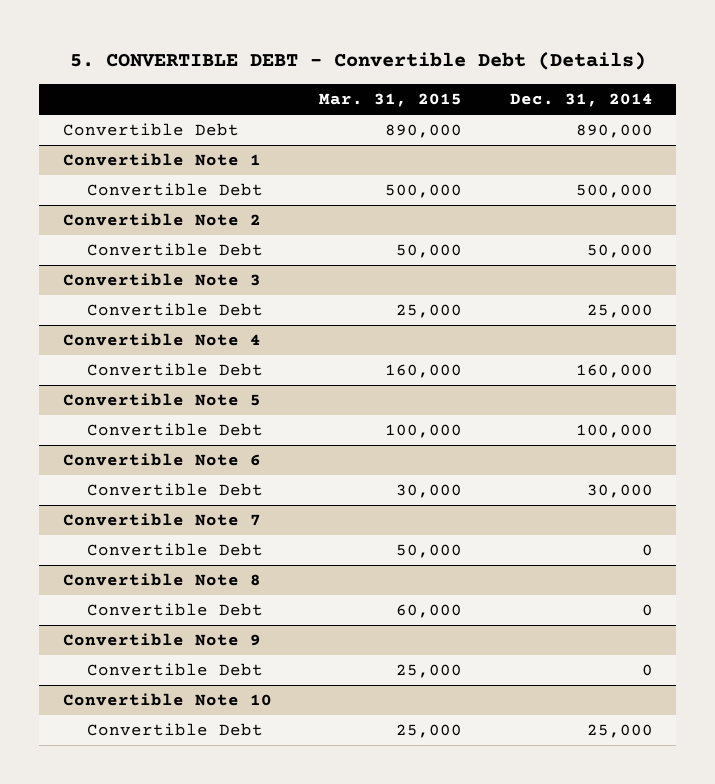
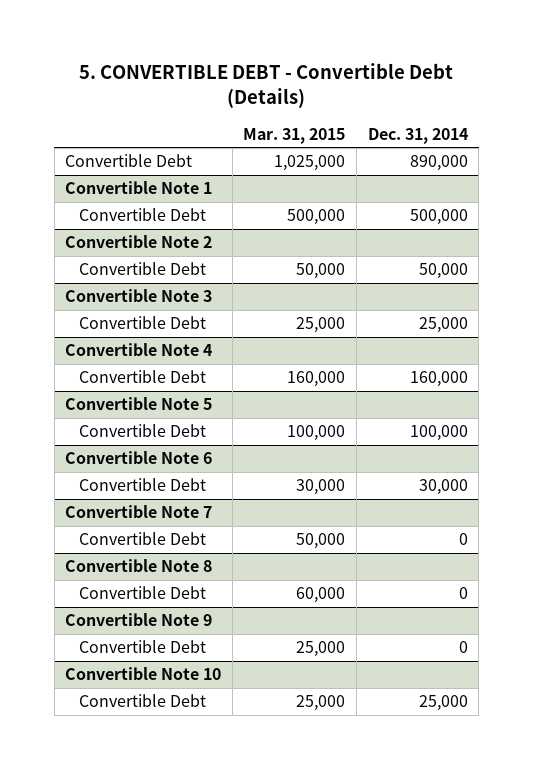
- Convertible Debt | 890,000 | 890,000
+ Convertible Debt | 1,025,000 | 890,000

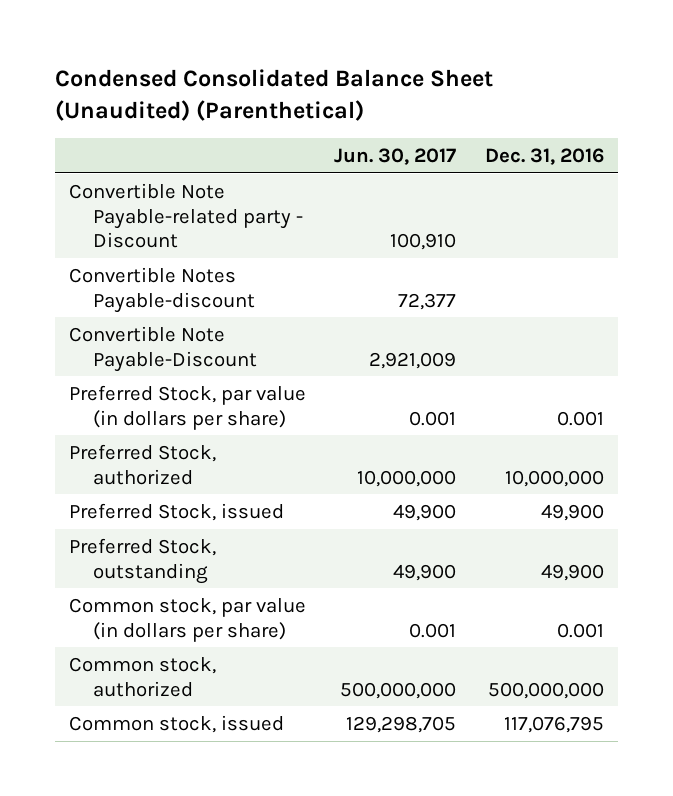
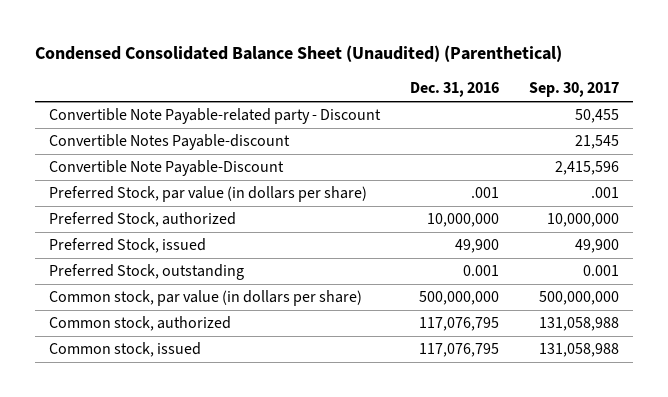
- | Jun. 30, 2017 | Dec. 31, 2016
+ | Dec. 31, 2016 | Sep. 30, 2017
- Preferred Stock, par value (in dollars per share) | 0.001 | 0.001
+ Preferred Stock, par value (in dollars per share) | .001 | .001
- Preferred Stock, outstanding | 49,900 | 49,900
- Common stock, par value (in dollars per share) | 0.001 | 0.001
- Common stock, authorized | 500,000,000 | 500,000,000
+ Preferred Stock, outstanding | 0.001 | 0.001
+ Common stock, par value (in dollars per share) | 500,000,000 | 500,000,000
+ Common stock, authorized | 117,076,795 | 131,058,988

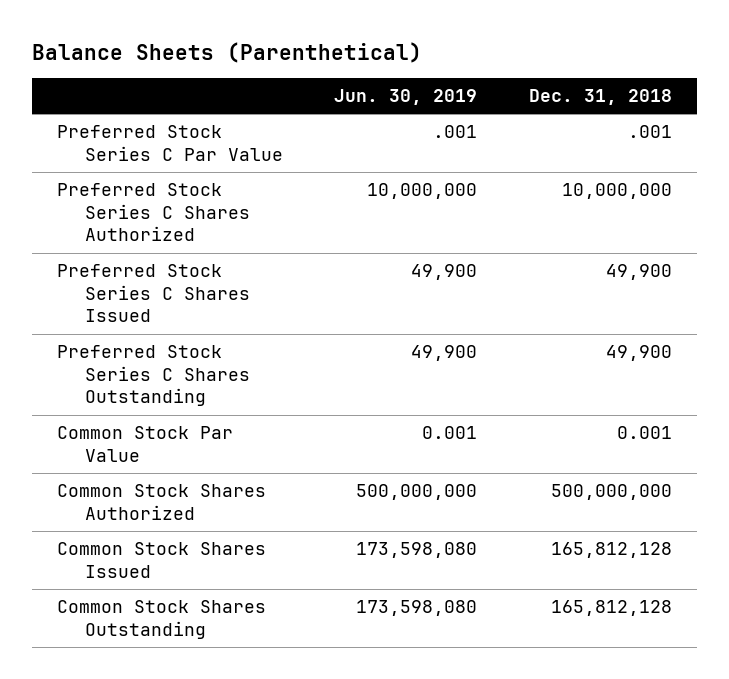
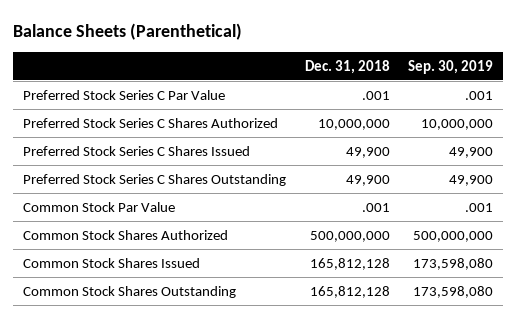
- | Jun. 30, 2019 | Dec. 31, 2018
+ | Dec. 31, 2018 | Sep. 30, 2019
- Common Stock Par Value | 0.001 | 0.001
+ Common Stock Par Value | .001 | .001

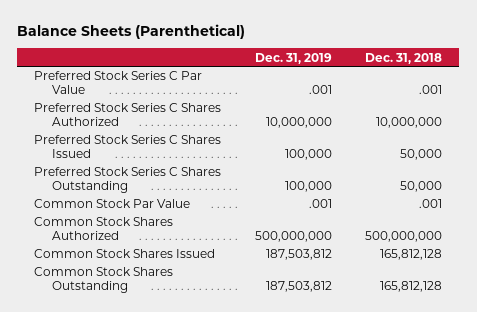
- | Dec. 31, 2018 | Sep. 30, 2019
+ | Dec. 31, 2019 | Dec. 31, 2018
- Preferred Stock Series C Shares Issued | 49,900 | 49,900
- Preferred Stock Series C Shares Outstanding | 49,900 | 49,900
+ Preferred Stock Series C Shares Issued | 100,000 | 50,000
+ Preferred Stock Series C Shares Outstanding | 100,000 | 50,000

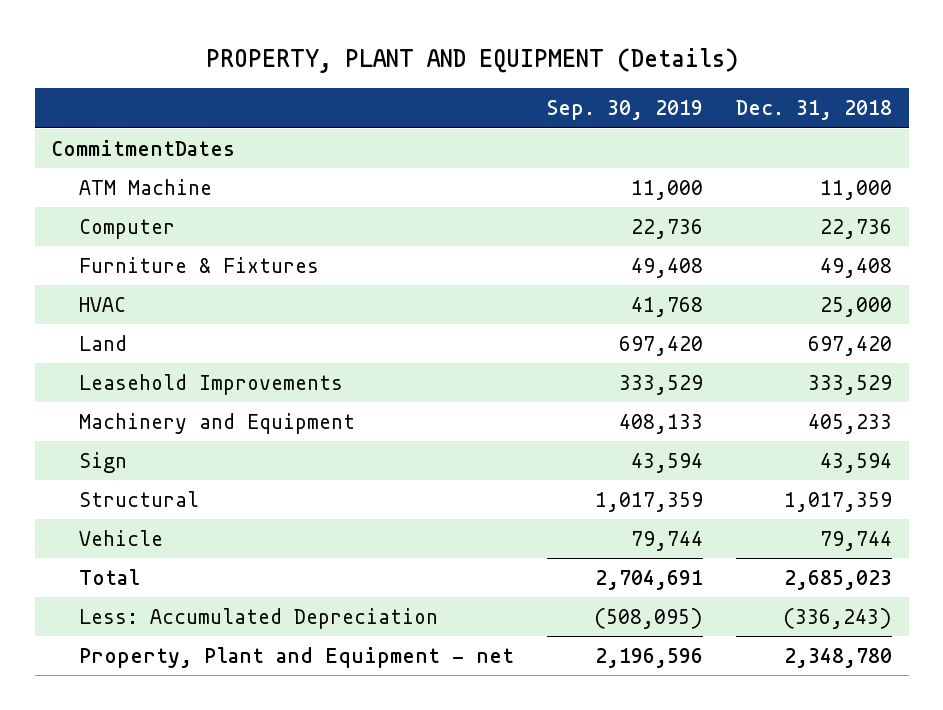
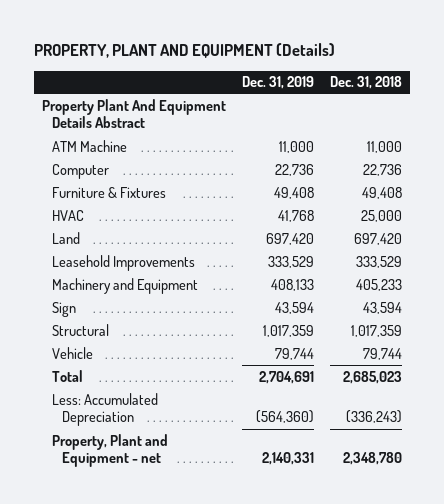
- | Sep. 30, 2019 | Dec. 31, 2018
+ | Dec. 31, 2019 | Dec. 31, 2018
- CommitmentDates
+ Property Plant And Equipment Details Abstract

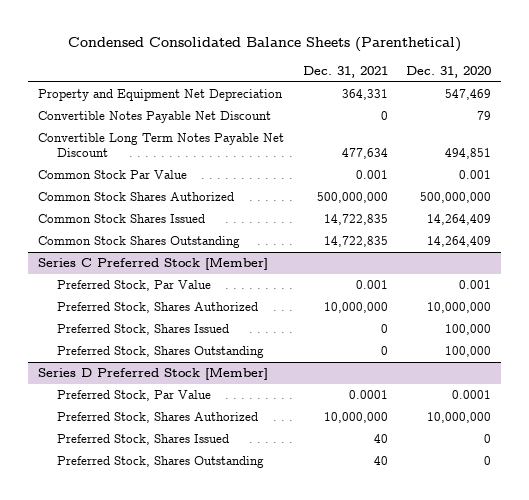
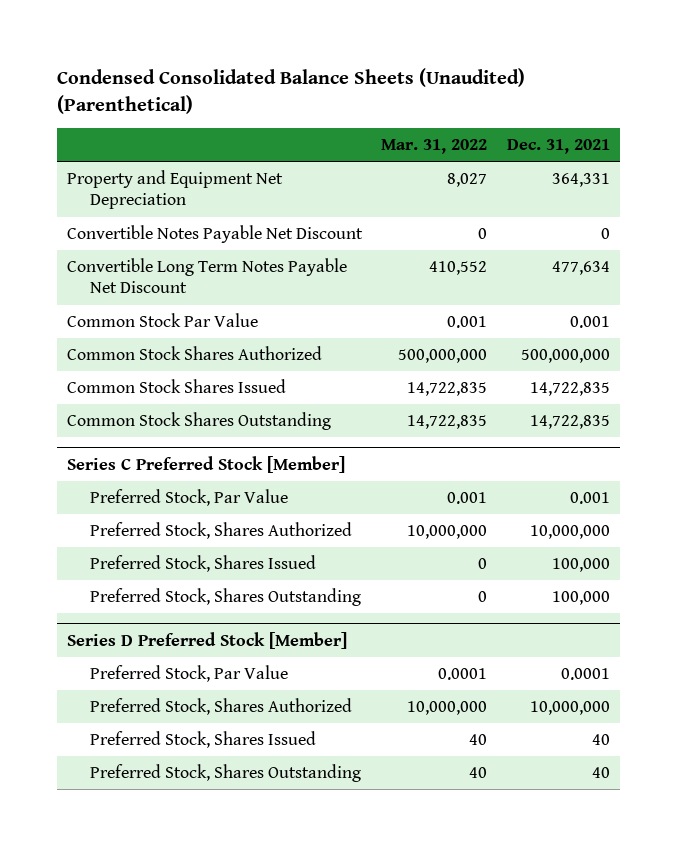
- Condensed Consolidated Balance Sheets (Parenthetical)
+ Condensed Consolidated Balance Sheets (Unaudited) (Parenthetical)
- | Dec. 31, 2021 | Dec. 31, 2020
+ | Mar. 31, 2022 | Dec. 31, 2021
@ Series C Preferred Stock [Member]
- Preferred Stock, Shares Issued | 0 | 100,000
- Preferred Stock, Shares Outstanding | 0 | 100,000
+ Preferred Stock, Shares Issued | 0 | 100,000
+ Preferred Stock, Shares Outstanding | 0 | 100,000

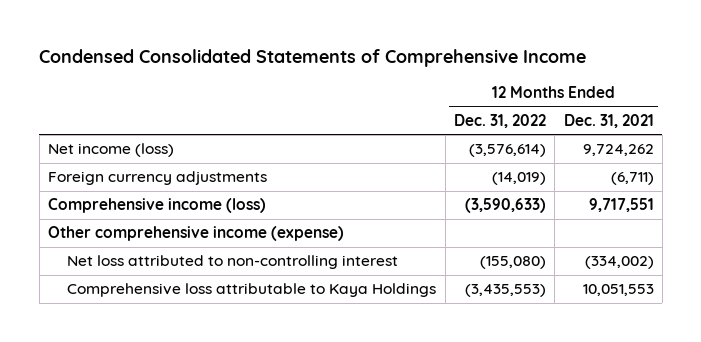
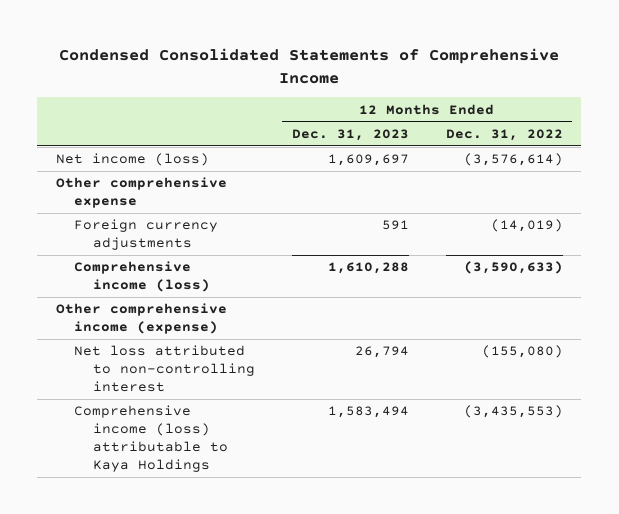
- | 12 Months Ended Dec. 31, 2022 | 12 Months Ended Dec. 31, 2021
+ | 12 Months Ended Dec. 31, 2023 | 12 Months Ended Dec. 31, 2022
+ Other comprehensive expense
- Comprehensive loss attributable to Kaya Holdings | (3,435,553) | 10,051,553
+ Comprehensive income (loss) attributable to Kaya Holdings | 1,583,494 | (3,435,553)

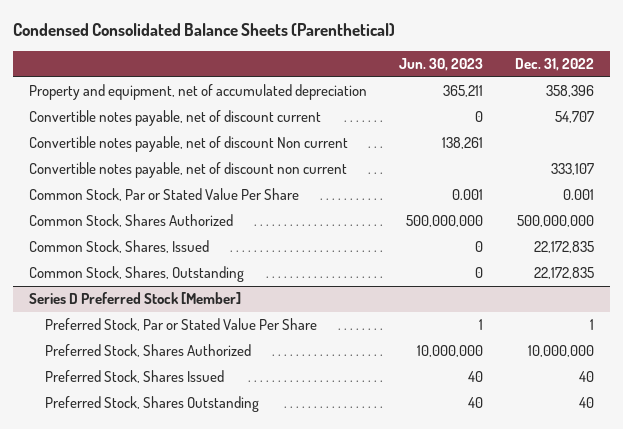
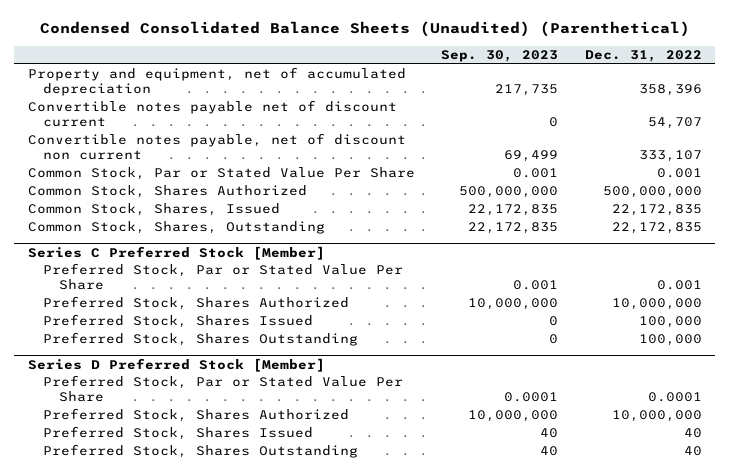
- Condensed Consolidated Balance Sheets (Parenthetical)
+ Condensed Consolidated Balance Sheets (Unaudited) (Parenthetical)
- | Jun. 30, 2023 | Dec. 31, 2022
+ | Sep. 30, 2023 | Dec. 31, 2022
- Convertible notes payable, net of discount current | 0 | 54,707
- Convertible notes payable, net of discount Non current | 138,261 |
+ Convertible notes payable net of discount current | 0 | 54,707
+ Series C Preferred Stock [Member]
+ Preferred Stock, Par or Stated Value Per Share | 0.001 | 0.001
+ Preferred Stock, Shares Authorized | 10,000,000 | 10,000,000
+ Preferred Stock, Shares Issued | 0 | 100,000
+ Preferred Stock, Shares Outstanding | 0 | 100,000
@ Series D Preferred Stock [Member]
- Preferred Stock, Par or Stated Value Per Share | 1 | 1
+ Preferred Stock, Par or Stated Value Per Share | 0.0001 | 0.0001

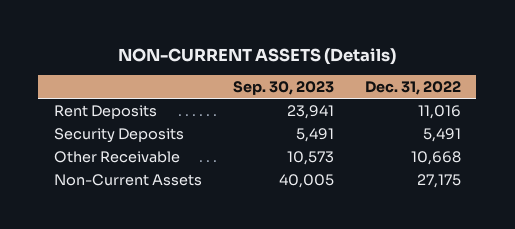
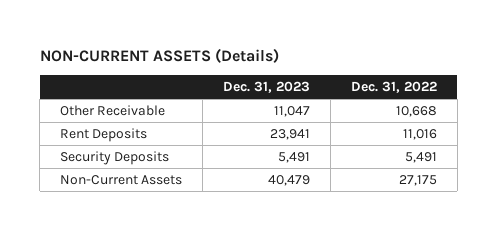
- | Sep. 30, 2023 | Dec. 31, 2022
+ | Dec. 31, 2023 | Dec. 31, 2022
moved up: Other Receivable | 11,047 | 10,668

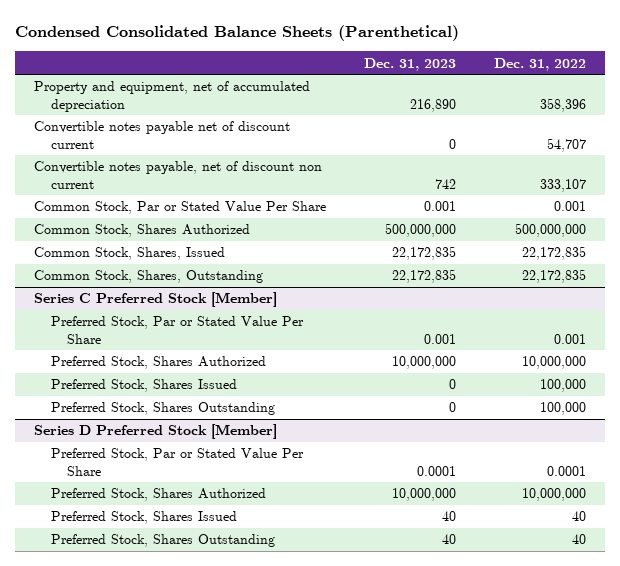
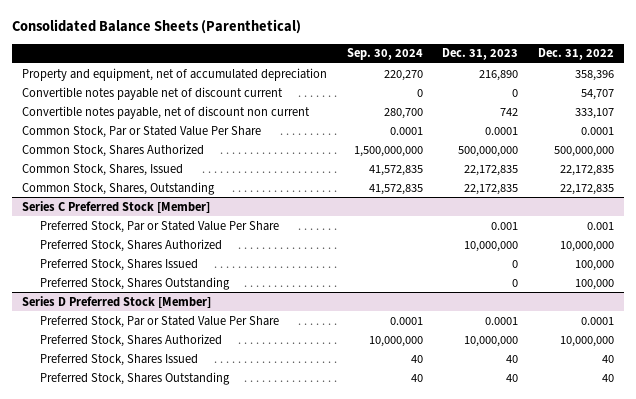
- Condensed Consolidated Balance Sheets (Parenthetical)
+ Consolidated Balance Sheets (Parenthetical)
- | Dec. 31, 2023 | Dec. 31, 2022
+ | Sep. 30, 2024 | Dec. 31, 2023 | Dec. 31, 2022
- Common Stock, Par or Stated Value Per Share | 0.001 | 0.001
+ Common Stock, Par or Stated Value Per Share | 0.0001 | 0.0001 | 0.0001

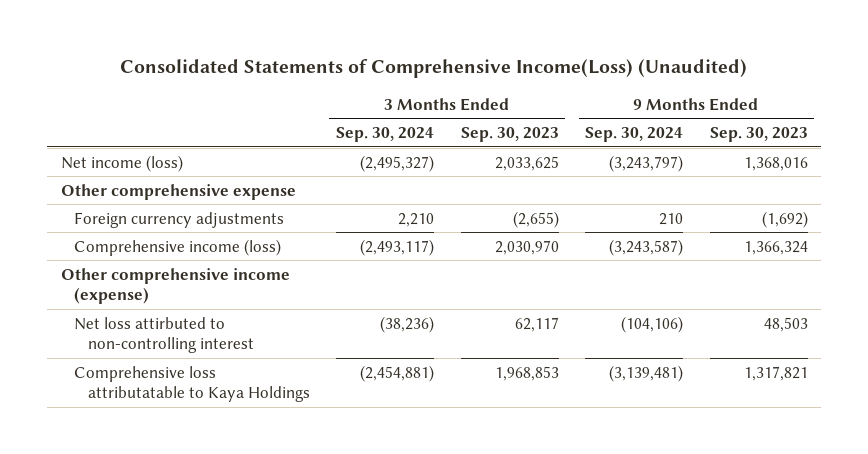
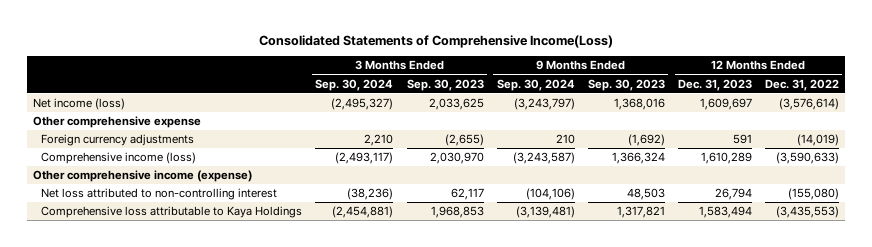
- Consolidated Statements of Comprehensive Income(Loss) (Unaudited)
+ Consolidated Statements of Comprehensive Income(Loss)
- | 3 Months Ended Sep. 30, 2024 | 3 Months Ended Sep. 30, 2023 | 9 Months Ended Sep. 30, 2024 | 9 Months Ended Sep. 30, 2023
+ | 3 Months Ended Sep. 30, 2024 | 3 Months Ended Sep. 30, 2023 | 9 Months Ended Sep. 30, 2024 | 9 Months Ended Sep. 30, 2023 | 12 Months Ended Dec. 31, 2023 | 12 Months Ended Dec. 31, 2022
- Net loss attirbuted to non-controlling interest | (38,236) | 62,117 | (104,106) | 48,503
- Comprehensive loss attributatable to Kaya Holdings | (2,454,881) | 1,968,853 | (3,139,481) | 1,317,821
+ Net loss attributed to non-controlling interest | (38,236) | 62,117 | (104,106) | 48,503 | 26,794 | (155,080)
+ Comprehensive loss attributable to Kaya Holdings | (2,454,881) | 1,968,853 | (3,139,481) | 1,317,821 | 1,583,494 | (3,435,553)

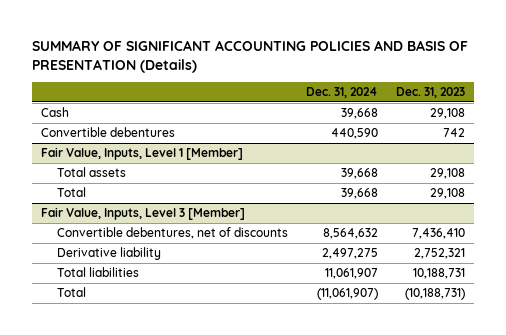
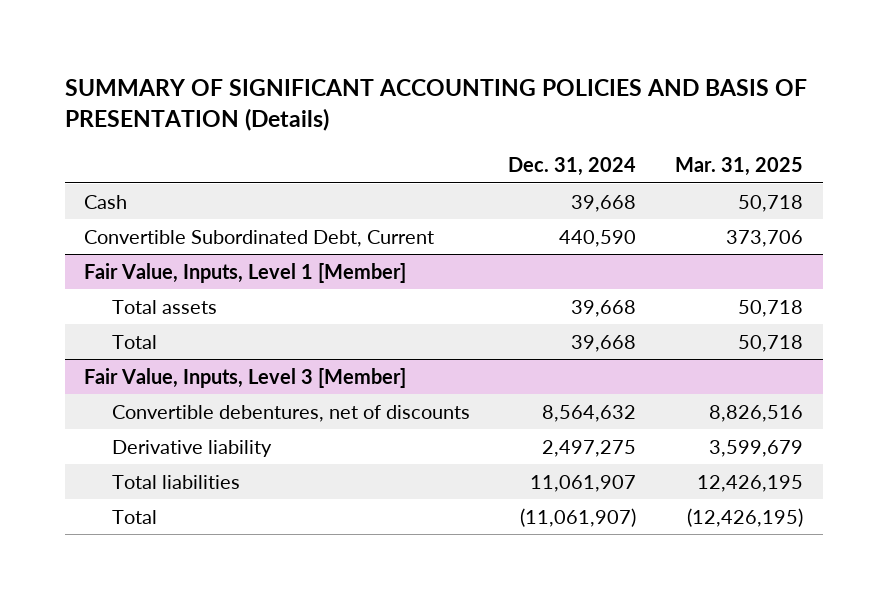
- | Dec. 31, 2024 | Dec. 31, 2023
+ | Dec. 31, 2024 | Mar. 31, 2025
- Convertible debentures | 440,590 | 742
+ Convertible Subordinated Debt, Current | 440,590 | 373,706

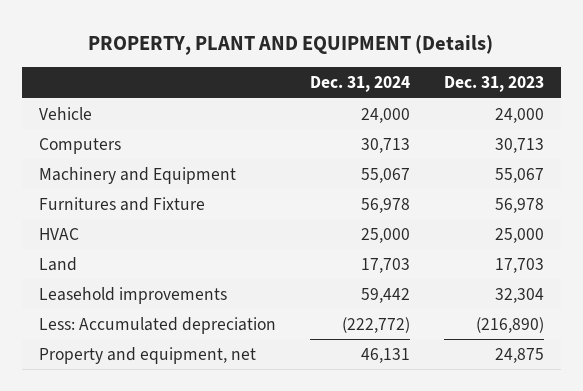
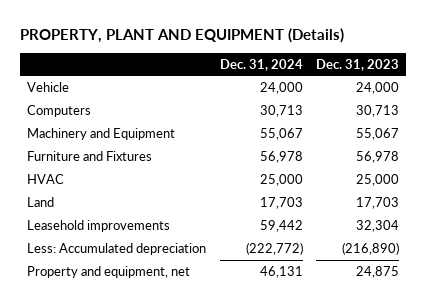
- Furnitures and Fixture | 56,978 | 56,978
+ Furniture and Fixtures | 56,978 | 56,978

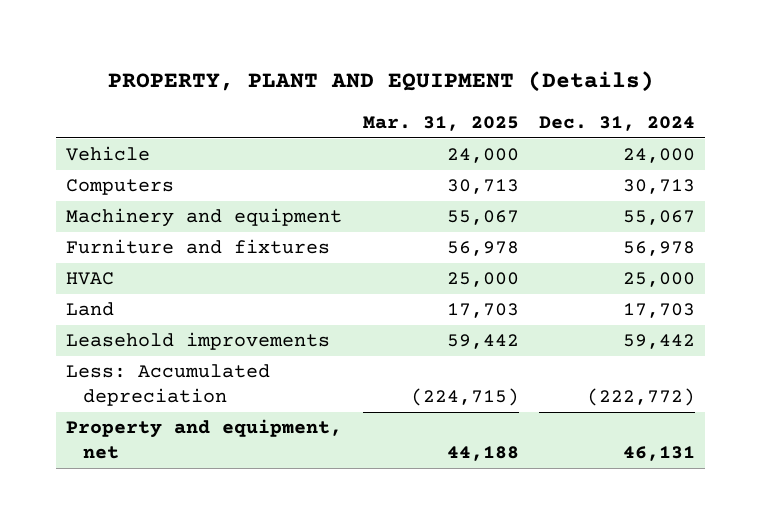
- | Dec. 31, 2024 | Dec. 31, 2023
+ | Mar. 31, 2025 | Dec. 31, 2024
- Machinery and Equipment | 55,067 | 55,067
- Furniture and Fixtures | 56,978 | 56,978
+ Machinery and equipment | 55,067 | 55,067
+ Furniture and fixtures | 56,978 | 56,978

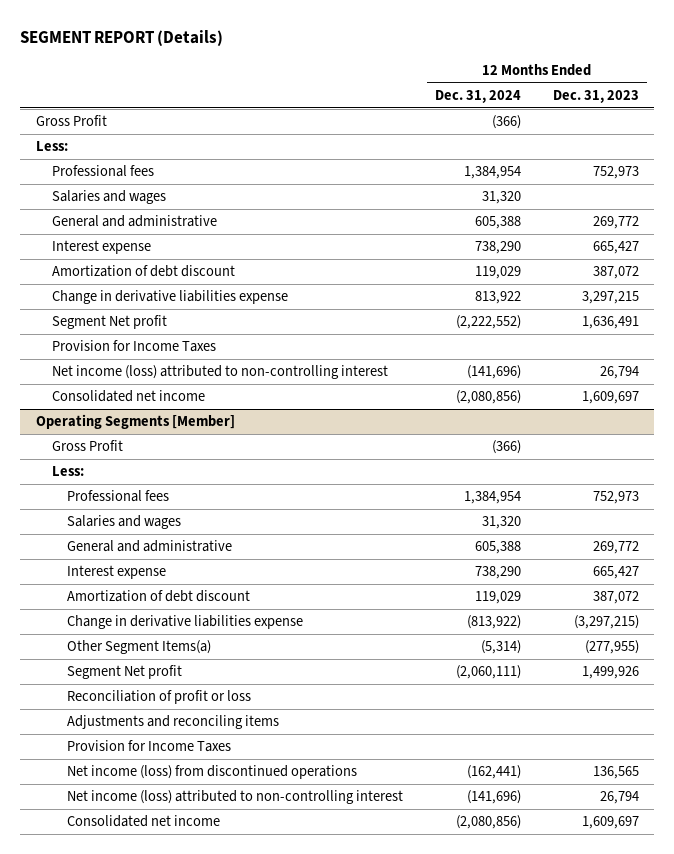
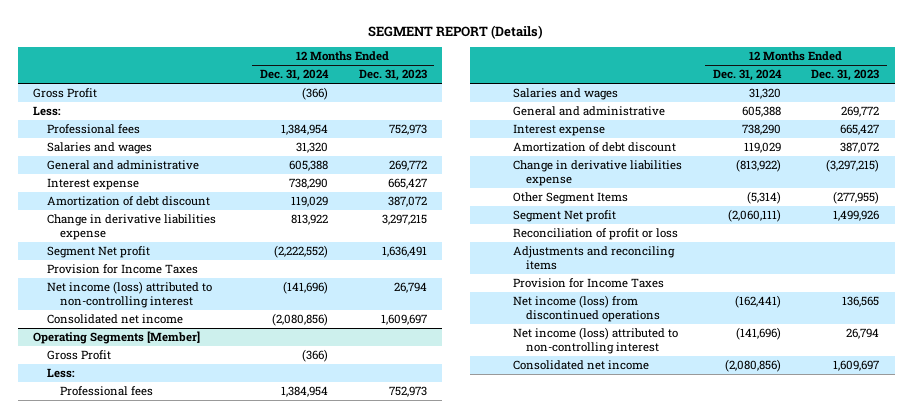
@ Operating Segments [Member]
- Other Segment Items(a) | (5,314) | (277,955)
+ Other Segment Items | (5,314) | (277,955)

